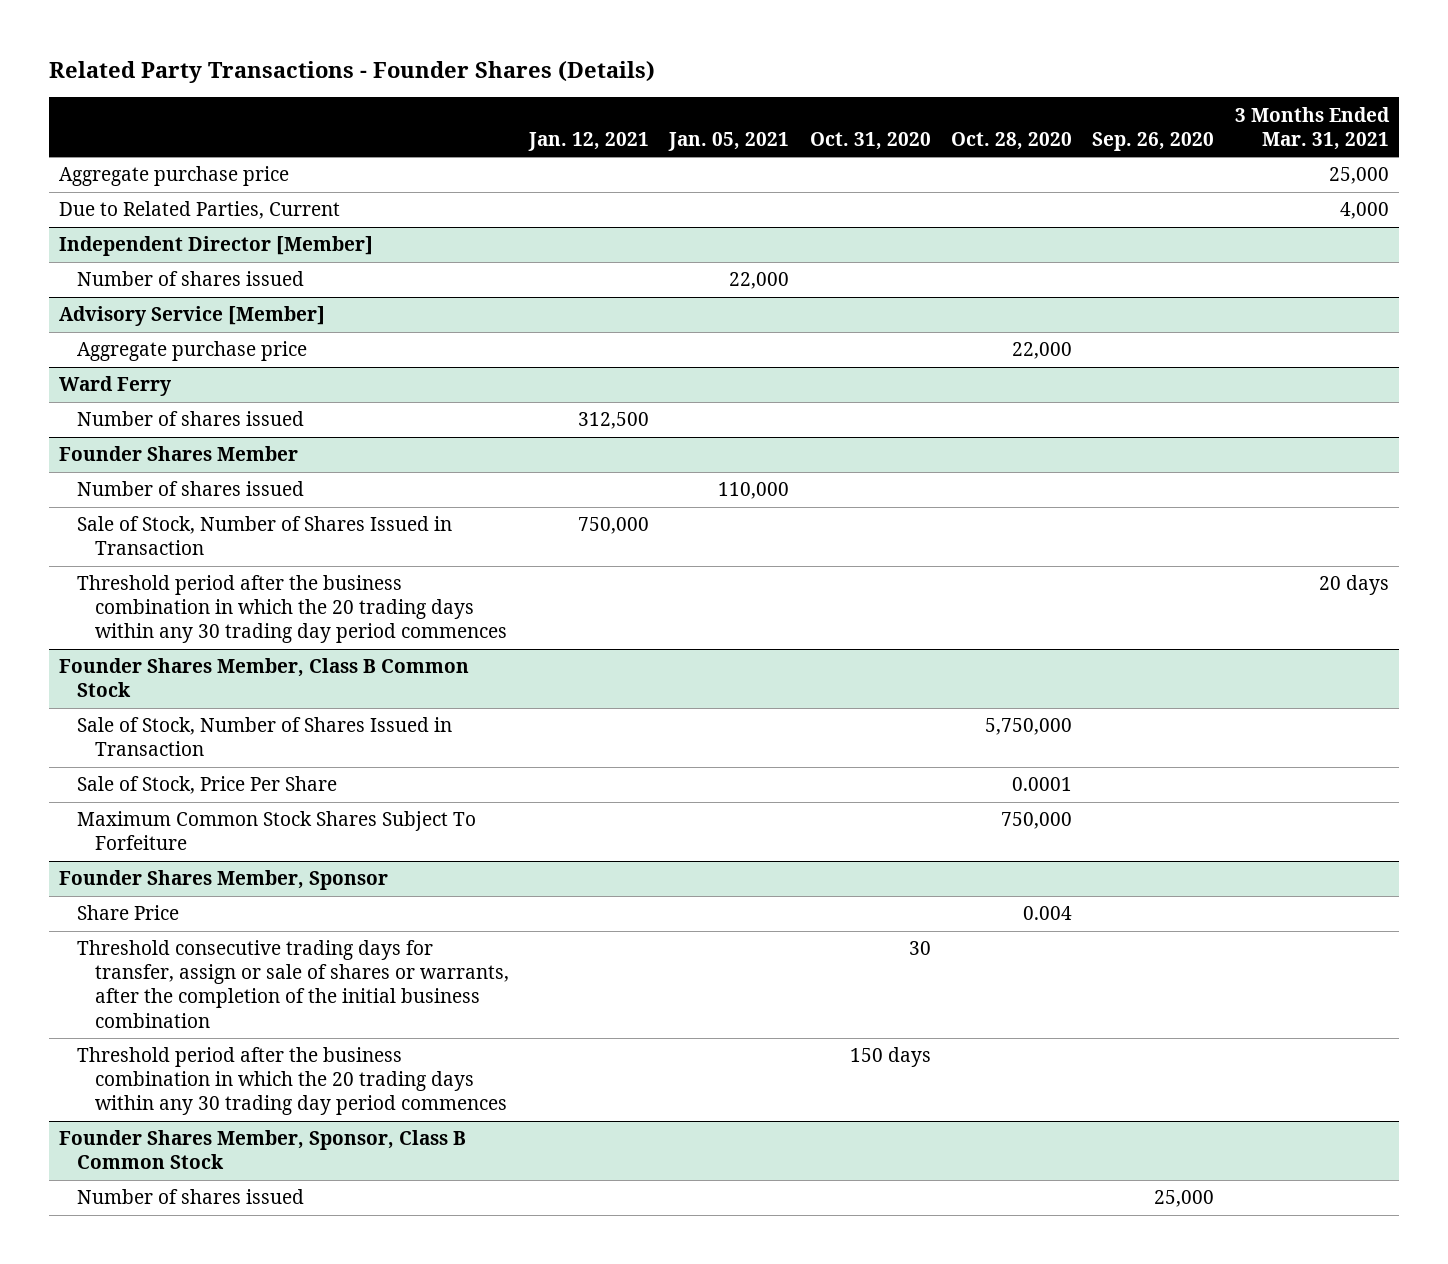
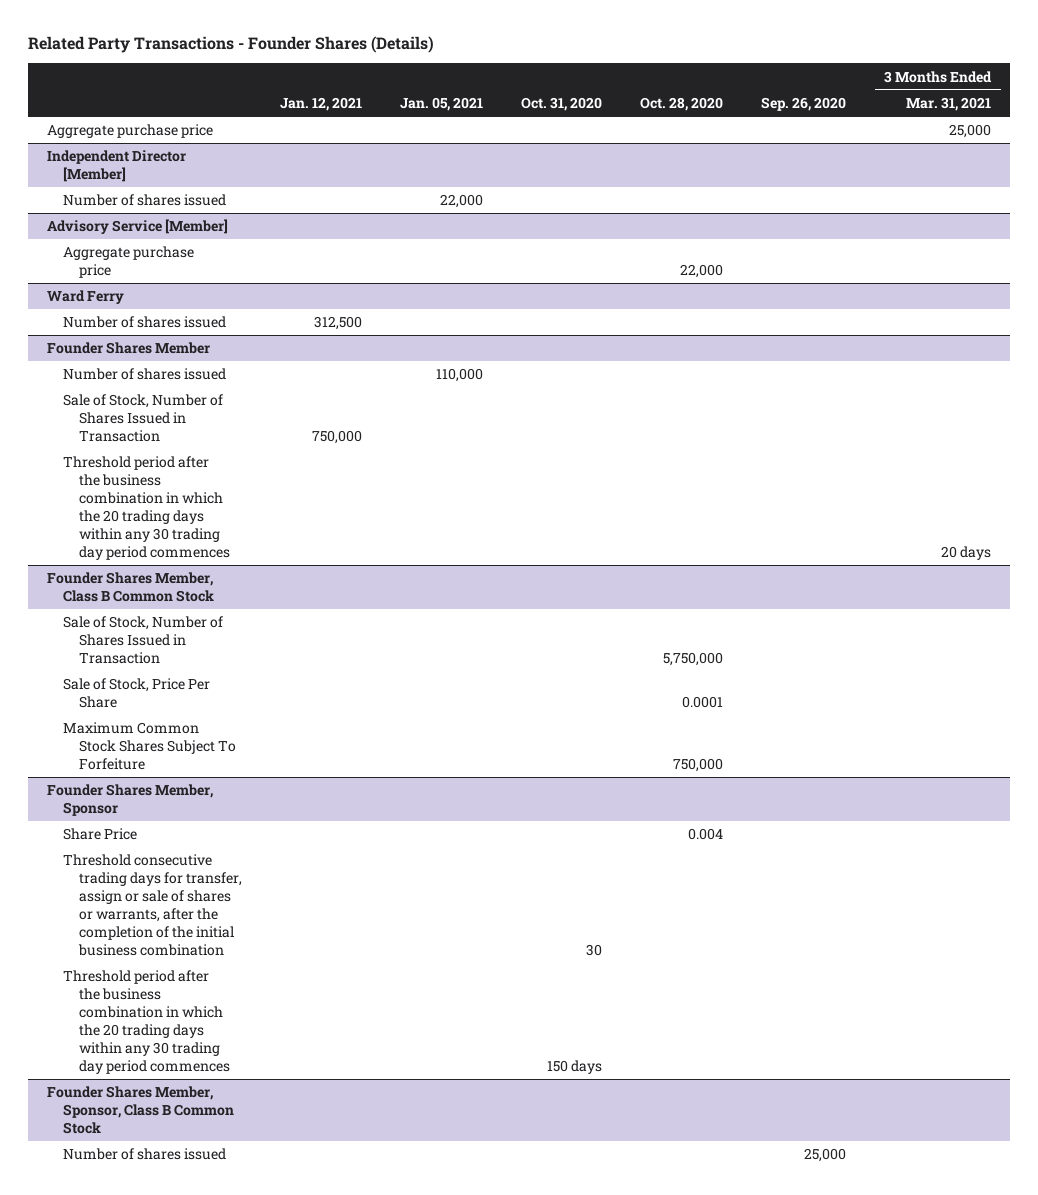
- Due to Related Parties, Current | | | | | | 4,000

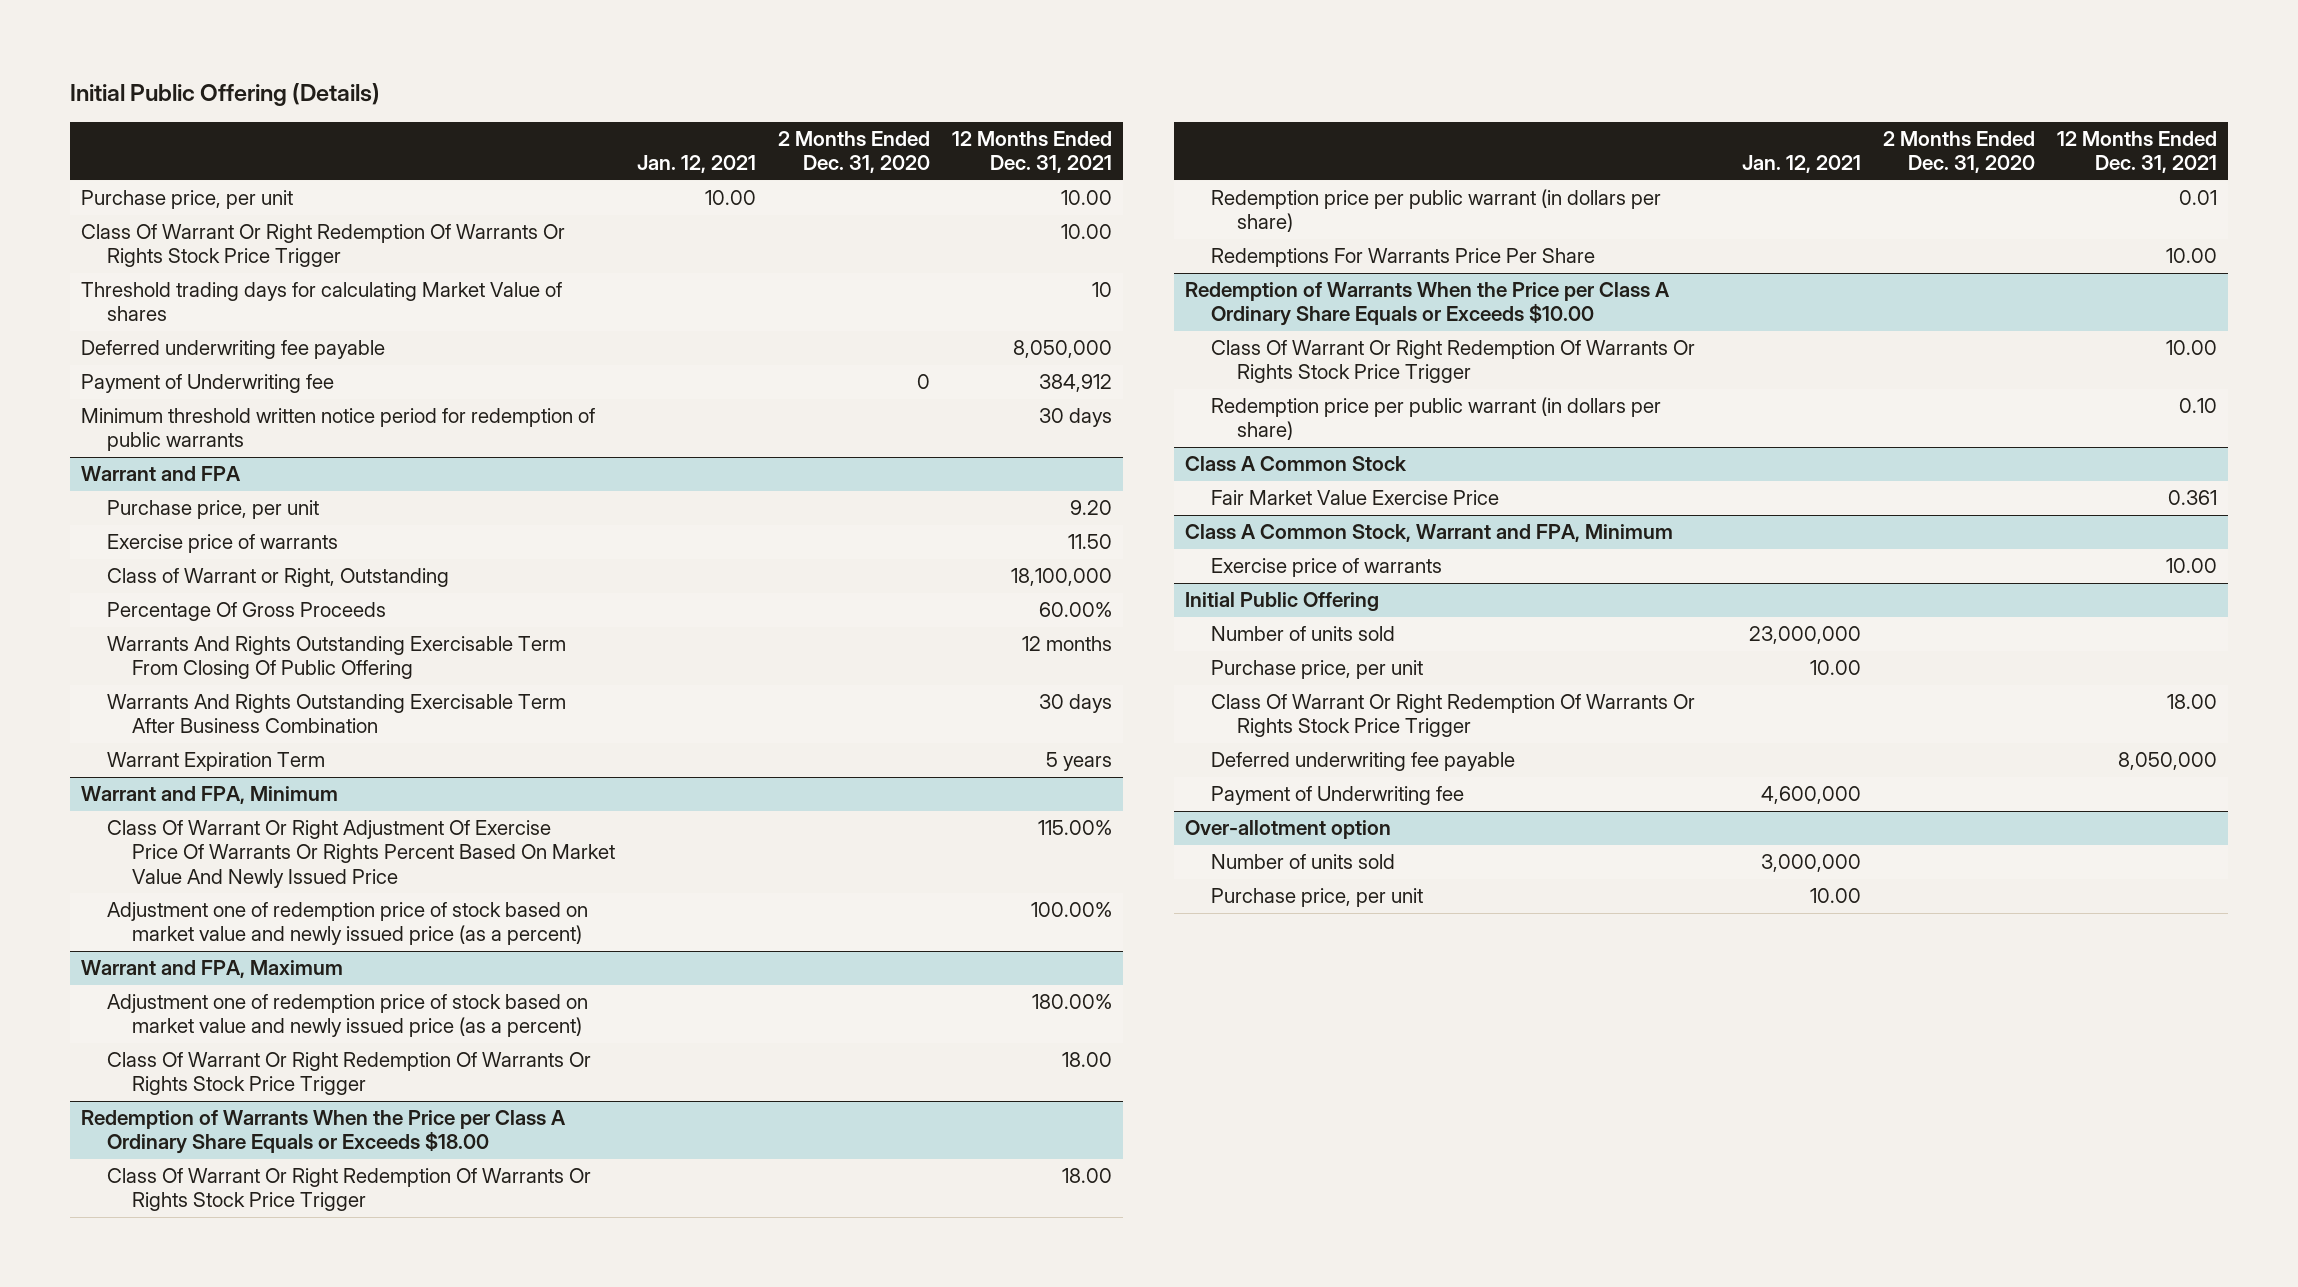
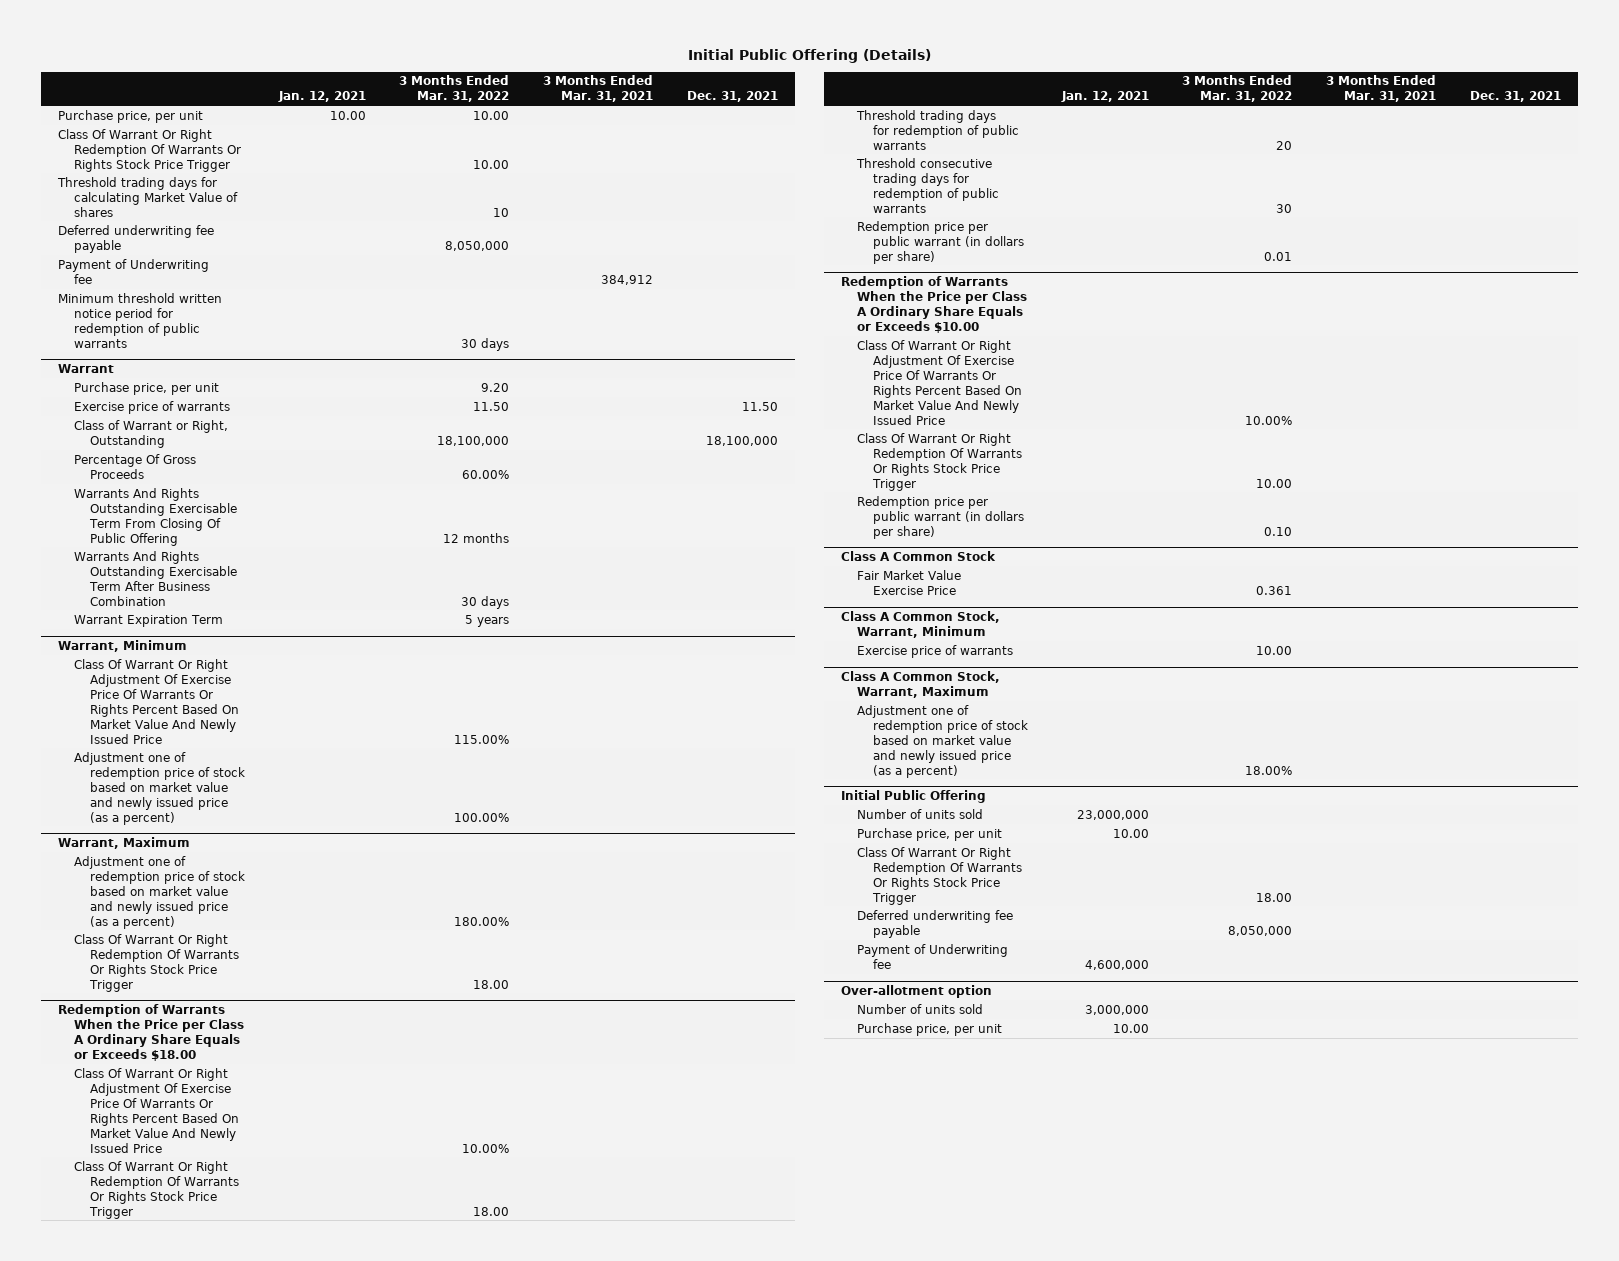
- | Jan. 12, 2021 | 2 Months Ended Dec. 31, 2020 | 12 Months Ended Dec. 31, 2021
+ | Jan. 12, 2021 | 3 Months Ended Mar. 31, 2022 | 3 Months Ended Mar. 31, 2021 | Dec. 31, 2021
- Warrant and FPA
+ Warrant
- Warrant and FPA, Minimum
+ Warrant, Minimum
- Warrant and FPA, Maximum
+ Warrant, Maximum
@ Redemption of Warrants When the Price per Class A Ordinary Share Equals or Exceeds $18.00
+ Class Of Warrant Or Right Adjustment Of Exercise Price Of Warrants Or Rights Percent Based On Market Value And Newly Issued Price | | 10.00% | |
+ Threshold trading days for redemption of public warrants | | 20 | |
+ Threshold consecutive trading days for redemption of public warrants | | 30 | |
- Redemptions For Warrants Price Per Share | | | 10.00
@ Redemption of Warrants When the Price per Class A Ordinary Share Equals or Exceeds $10.00
+ Class Of Warrant Or Right Adjustment Of Exercise Price Of Warrants Or Rights Percent Based On Market Value And Newly Issued Price | | 10.00% | |
- Class A Common Stock, Warrant and FPA, Minimum
+ Class A Common Stock, Warrant, Minimum
+ Class A Common Stock, Warrant, Maximum
+ Adjustment one of redemption price of stock based on market value and newly issued price (as a percent) | | 18.00% | |

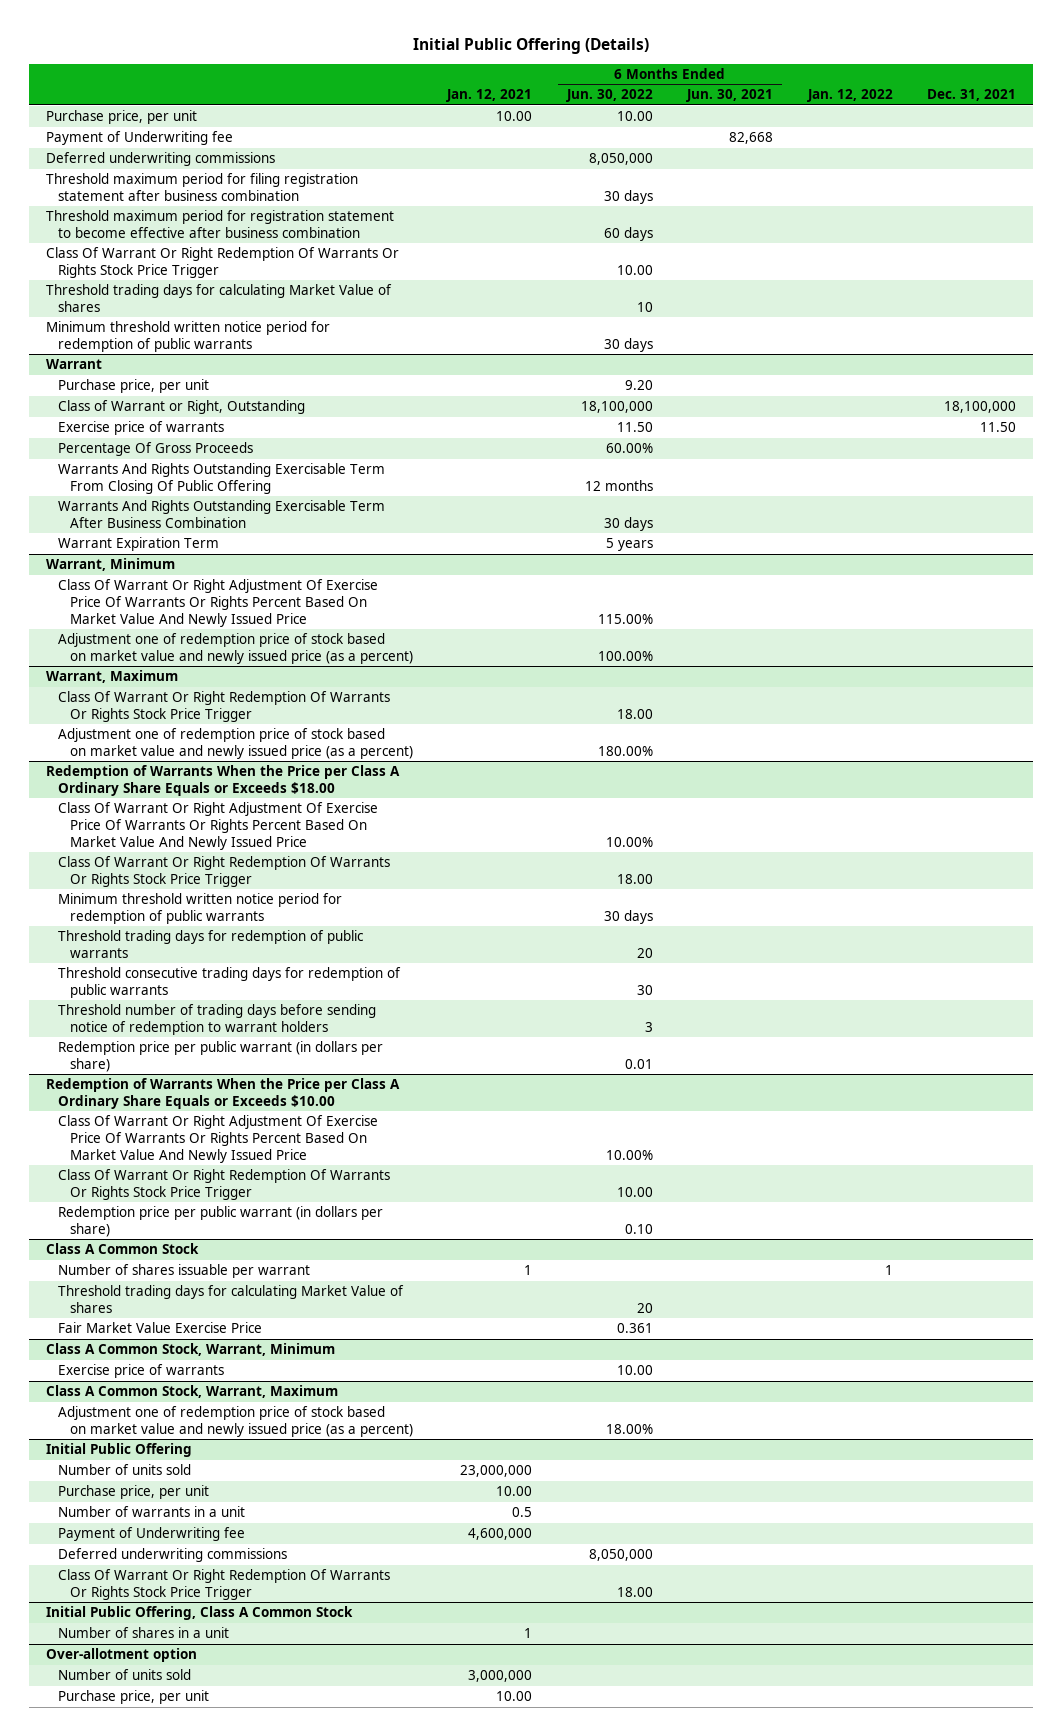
- | Jan. 12, 2021 | 3 Months Ended Mar. 31, 2022 | 3 Months Ended Mar. 31, 2021 | Dec. 31, 2021
+ | Jan. 12, 2021 | 6 Months Ended Jun. 30, 2022 | 6 Months Ended Jun. 30, 2021 | Jan. 12, 2022 | Dec. 31, 2021
moved up: Payment of Underwriting fee | | | 82,668 | |
+ Deferred underwriting commissions | | 8,050,000 | | |
+ Threshold maximum period for filing registration statement after business combination | | 30 days | | |
+ Threshold maximum period for registration statement to become effective after business combination | | 60 days | | |
- Deferred underwriting fee payable | | 8,050,000 | |
@ Warrant
moved down: Exercise price of warrants | | 11.50 | | | 11.50
@ Warrant, Maximum
moved down: Adjustment one of redemption price of stock based on market value and newly issued price (as a percent) | | 180.00% | | |
@ Redemption of Warrants When the Price per Class A Ordinary Share Equals or Exceeds $18.00
+ Minimum threshold written notice period for redemption of public warrants | | 30 days | | |
+ Threshold number of trading days before sending notice of redemption to warrant holders | | 3 | | |
@ Class A Common Stock
+ Number of shares issuable per warrant | 1 | | | 1 |
+ Threshold trading days for calculating Market Value of shares | | 20 | | |
@ Initial Public Offering
- Deferred underwriting fee payable | | 8,050,000 | |
+ Number of warrants in a unit | 0.5 | | | |
+ Deferred underwriting commissions | | 8,050,000 | | |
moved down: Class Of Warrant Or Right Redemption Of Warrants Or Rights Stock Price Trigger | | 18.00 | | |
+ Initial Public Offering, Class A Common Stock
+ Number of shares in a unit | 1 | | | |

